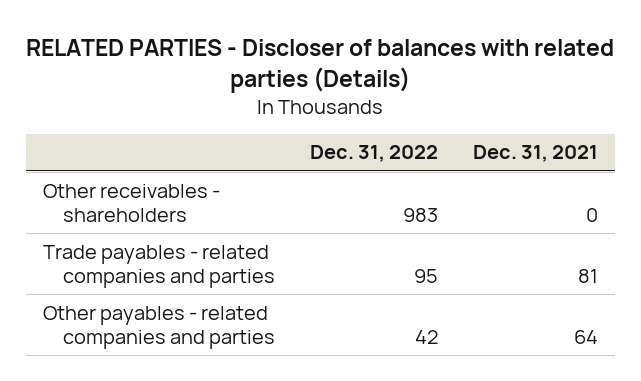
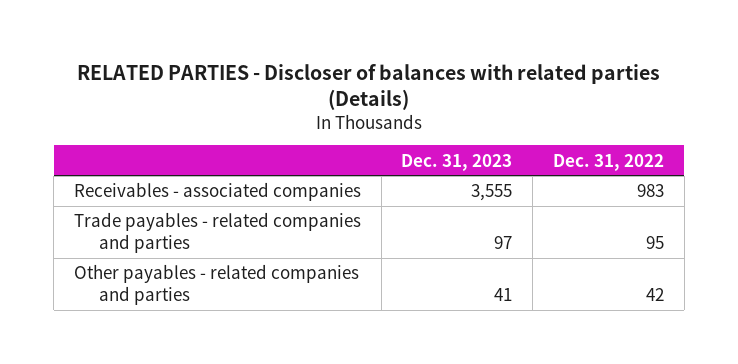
- | Dec. 31, 2022 | Dec. 31, 2021
+ | Dec. 31, 2023 | Dec. 31, 2022
- Other receivables - shareholders | 983 | 0
+ Receivables - associated companies | 3,555 | 983

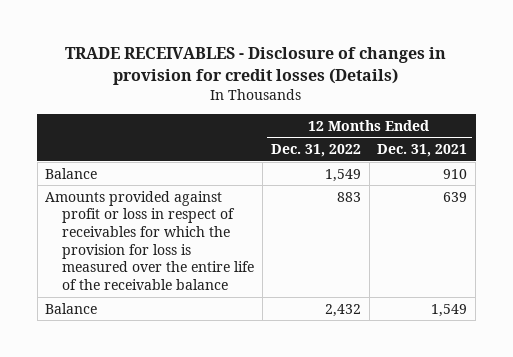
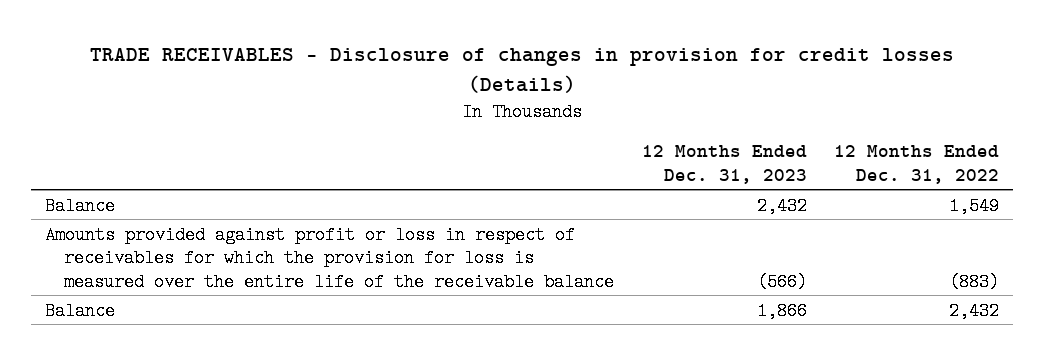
- | 12 Months Ended Dec. 31, 2022 | 12 Months Ended Dec. 31, 2021
+ | 12 Months Ended Dec. 31, 2023 | 12 Months Ended Dec. 31, 2022
- Amounts provided against profit or loss in respect of receivables for which the provision for loss is measured over the entire life of the receivable balance | 883 | 639
+ Amounts provided against profit or loss in respect of receivables for which the provision for loss is measured over the entire life of the receivable balance | (566) | (883)

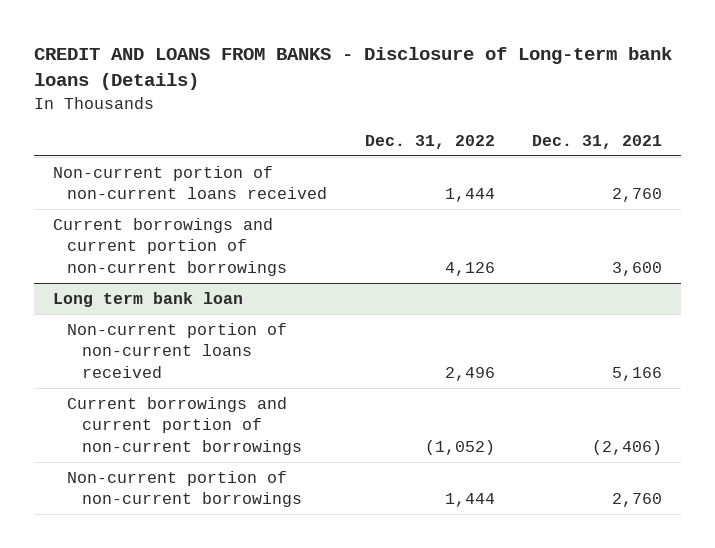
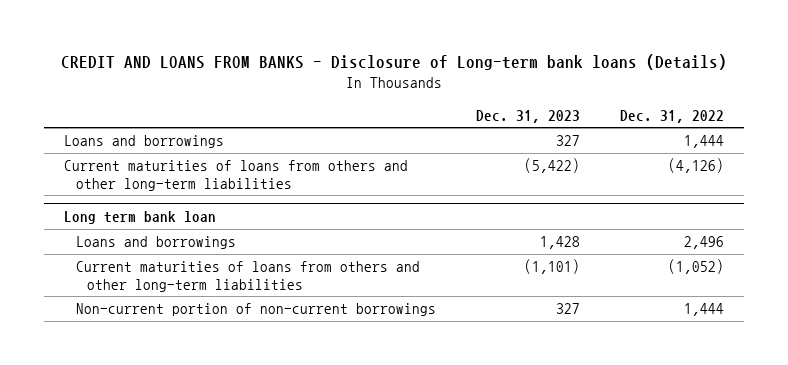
- | Dec. 31, 2022 | Dec. 31, 2021
+ | Dec. 31, 2023 | Dec. 31, 2022
- Non-current portion of non-current loans received | 1,444 | 2,760
- Current borrowings and current portion of non-current borrowings | 4,126 | 3,600
+ Loans and borrowings | 327 | 1,444
+ Current maturities of loans from others and other long-term liabilities | (5,422) | (4,126)
@ Long term bank loan
- Non-current portion of non-current loans received | 2,496 | 5,166
- Current borrowings and current portion of non-current borrowings | (1,052) | (2,406)
+ Loans and borrowings | 1,428 | 2,496
+ Current maturities of loans from others and other long-term liabilities | (1,101) | (1,052)

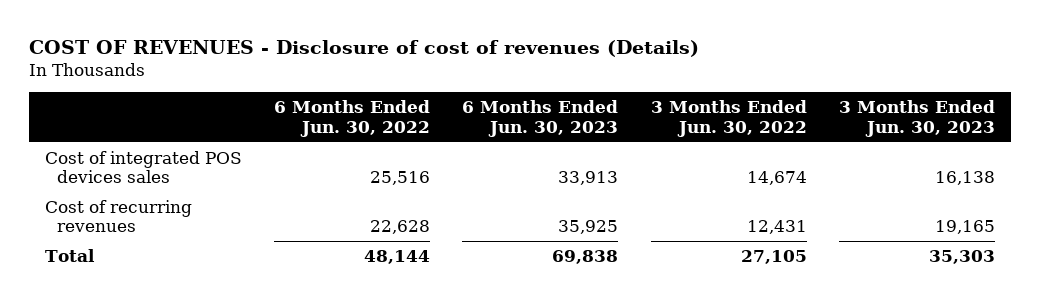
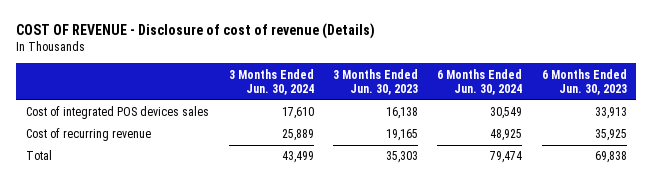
- COST OF REVENUES - Disclosure of cost of revenues (Details)
+ COST OF REVENUE - Disclosure of cost of revenue (Details)
- | 6 Months Ended Jun. 30, 2022 | 6 Months Ended Jun. 30, 2023 | 3 Months Ended Jun. 30, 2022 | 3 Months Ended Jun. 30, 2023
+ | 3 Months Ended Jun. 30, 2024 | 3 Months Ended Jun. 30, 2023 | 6 Months Ended Jun. 30, 2024 | 6 Months Ended Jun. 30, 2023
- Cost of recurring revenues | 22,628 | 35,925 | 12,431 | 19,165
+ Cost of recurring revenue | 25,889 | 19,165 | 48,925 | 35,925

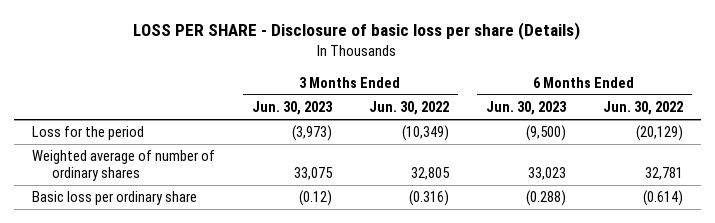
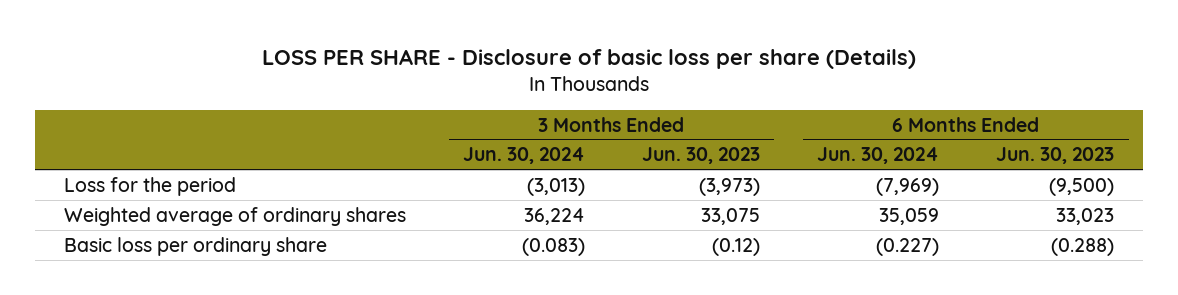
- | 3 Months Ended Jun. 30, 2023 | 3 Months Ended Jun. 30, 2022 | 6 Months Ended Jun. 30, 2023 | 6 Months Ended Jun. 30, 2022
+ | 3 Months Ended Jun. 30, 2024 | 3 Months Ended Jun. 30, 2023 | 6 Months Ended Jun. 30, 2024 | 6 Months Ended Jun. 30, 2023
- Weighted average of number of ordinary shares | 33,075 | 32,805 | 33,023 | 32,781
+ Weighted average of ordinary shares | 36,224 | 33,075 | 35,059 | 33,023

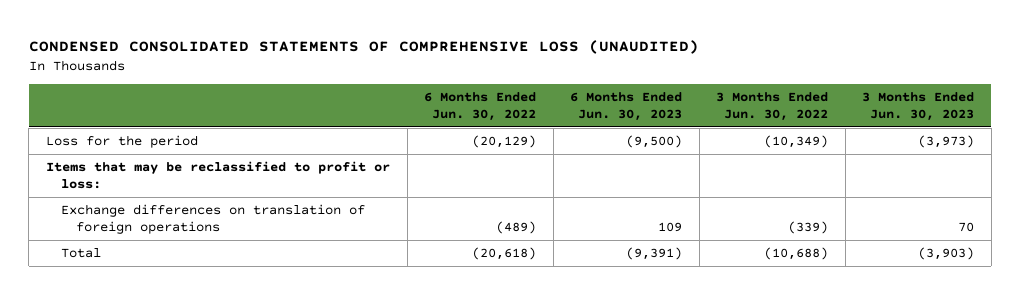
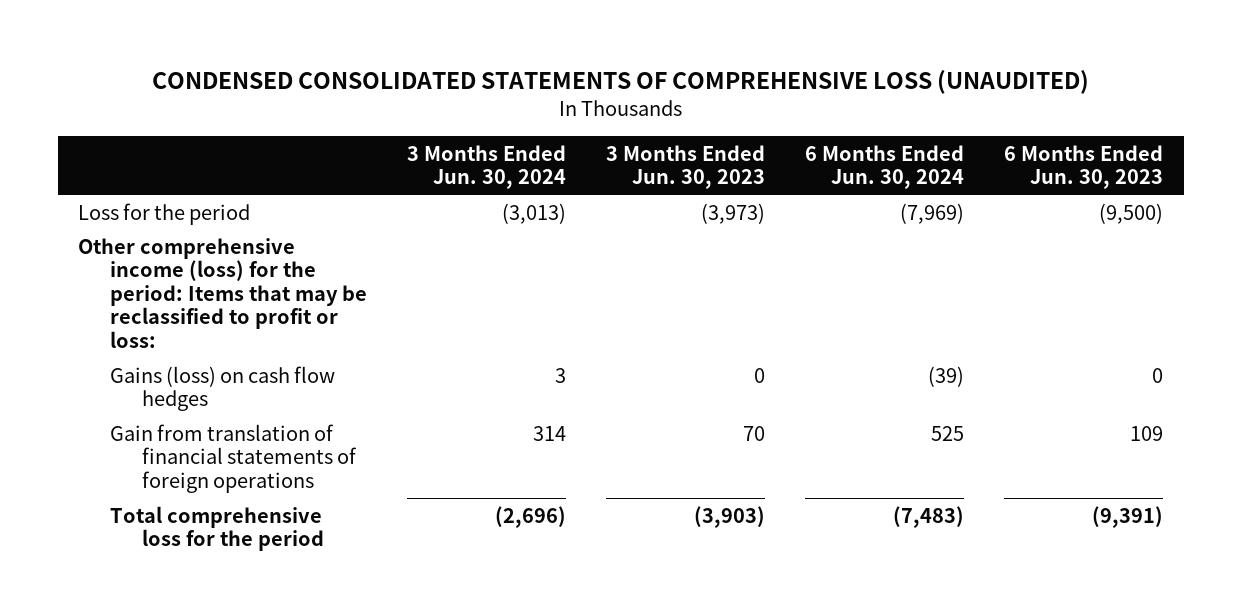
- | 6 Months Ended Jun. 30, 2022 | 6 Months Ended Jun. 30, 2023 | 3 Months Ended Jun. 30, 2022 | 3 Months Ended Jun. 30, 2023
+ | 3 Months Ended Jun. 30, 2024 | 3 Months Ended Jun. 30, 2023 | 6 Months Ended Jun. 30, 2024 | 6 Months Ended Jun. 30, 2023
- Items that may be reclassified to profit or loss:
- Exchange differences on translation of foreign operations | (489) | 109 | (339) | 70
- Total | (20,618) | (9,391) | (10,688) | (3,903)
+ Other comprehensive income (loss) for the period: Items that may be reclassified to profit or loss:
+ Gains (loss) on cash flow hedges | 3 | 0 | (39) | 0
+ Gain from translation of financial statements of foreign operations | 314 | 70 | 525 | 109
+ Total comprehensive loss for the period | (2,696) | (3,903) | (7,483) | (9,391)

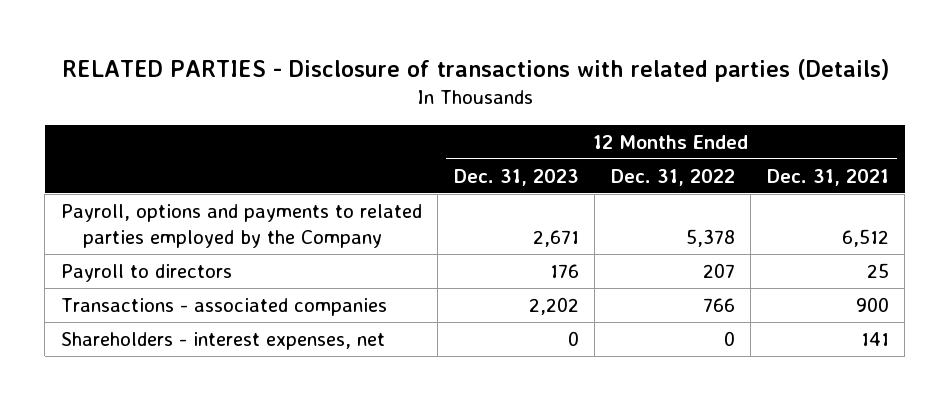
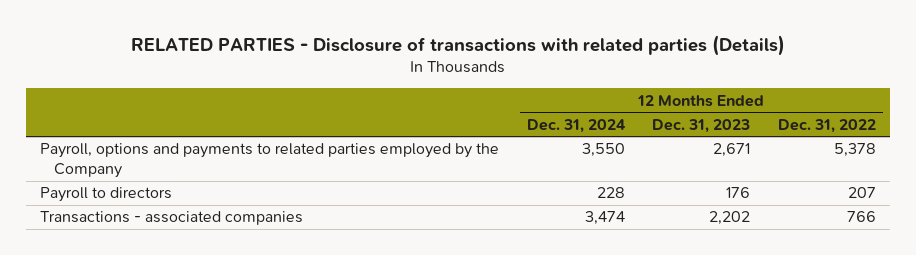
- | 12 Months Ended Dec. 31, 2023 | 12 Months Ended Dec. 31, 2022 | 12 Months Ended Dec. 31, 2021
+ | 12 Months Ended Dec. 31, 2024 | 12 Months Ended Dec. 31, 2023 | 12 Months Ended Dec. 31, 2022
- Shareholders - interest expenses, net | 0 | 0 | 141

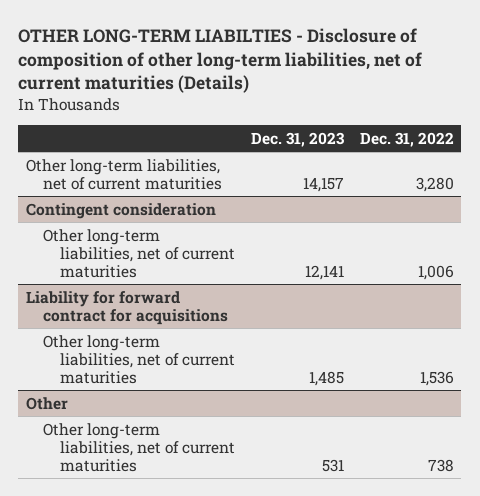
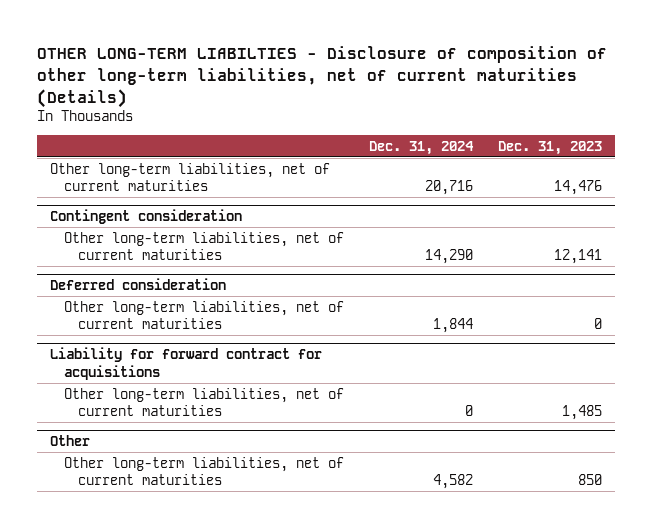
- | Dec. 31, 2023 | Dec. 31, 2022
+ | Dec. 31, 2024 | Dec. 31, 2023
- Other long-term liabilities, net of current maturities | 14,157 | 3,280
+ Other long-term liabilities, net of current maturities | 20,716 | 14,476
+ Deferred consideration
+ Other long-term liabilities, net of current maturities | 1,844 | 0
@ Other
- Other long-term liabilities, net of current maturities | 531 | 738
+ Other long-term liabilities, net of current maturities | 4,582 | 850

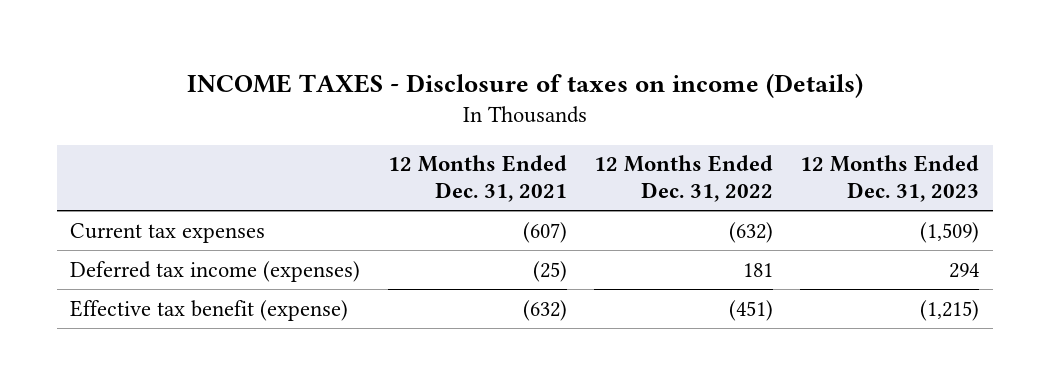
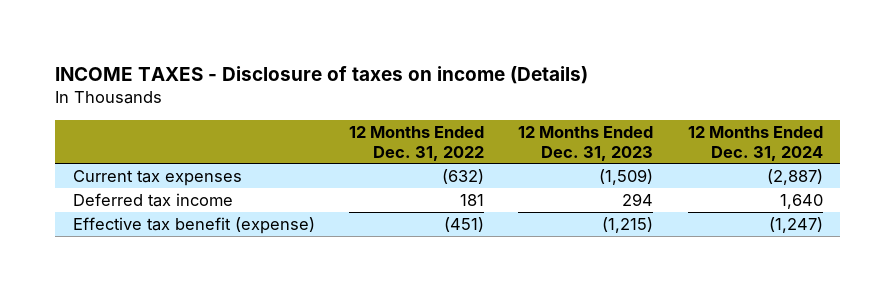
- | 12 Months Ended Dec. 31, 2021 | 12 Months Ended Dec. 31, 2022 | 12 Months Ended Dec. 31, 2023
+ | 12 Months Ended Dec. 31, 2022 | 12 Months Ended Dec. 31, 2023 | 12 Months Ended Dec. 31, 2024
- Deferred tax income (expenses) | (25) | 181 | 294
+ Deferred tax income | 181 | 294 | 1,640

